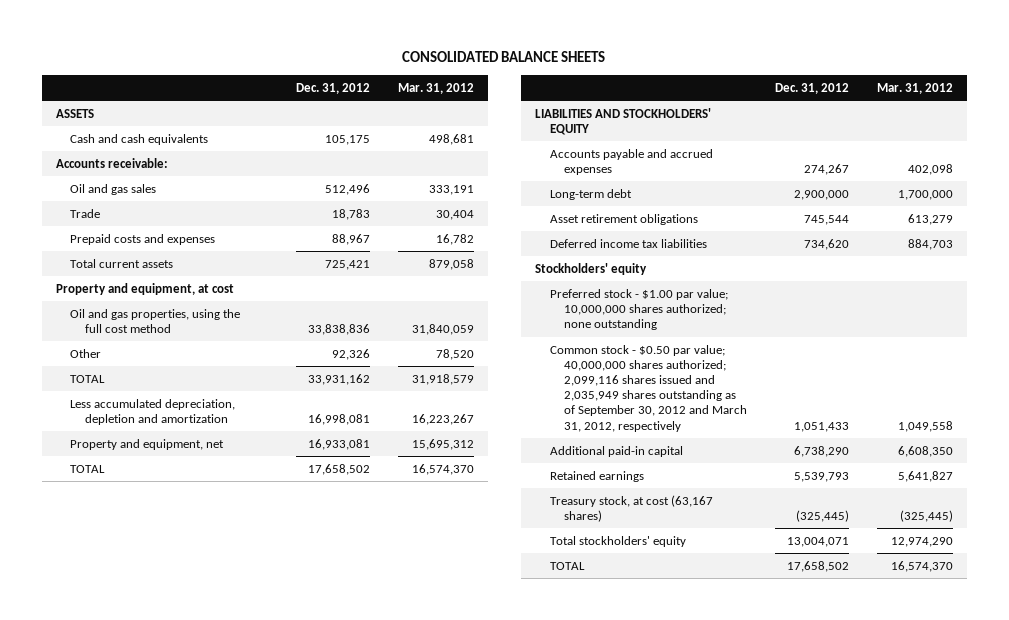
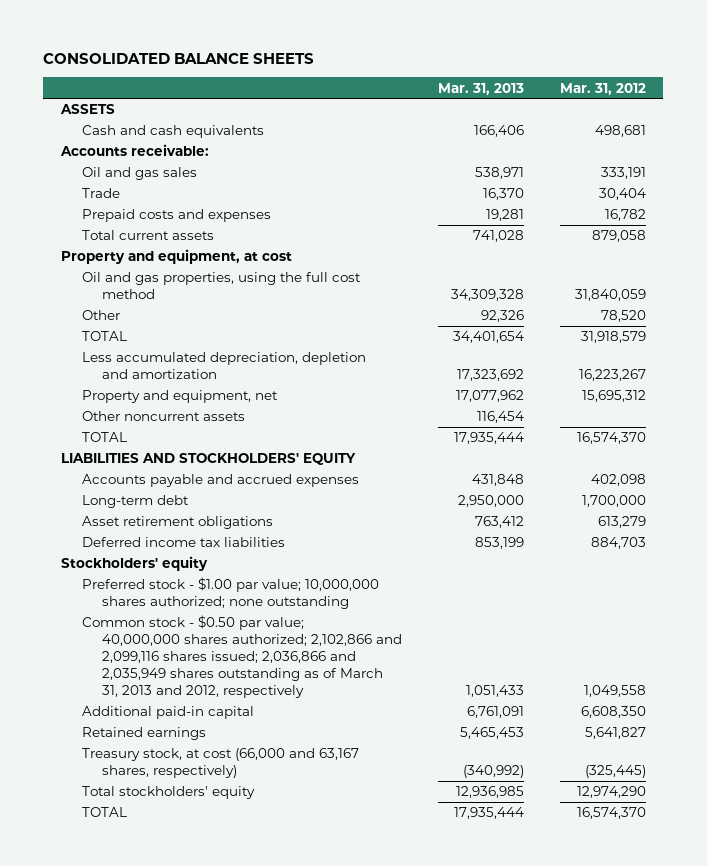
- | Dec. 31, 2012 | Mar. 31, 2012
+ | Mar. 31, 2013 | Mar. 31, 2012
+ Other noncurrent assets | 116,454 |
- Common stock - $0.50 par value; 40,000,000 shares authorized; 2,099,116 shares issued and 2,035,949 shares outstanding as of September 30, 2012 and March 31, 2012, respectively | 1,051,433 | 1,049,558
+ Common stock - $0.50 par value; 40,000,000 shares authorized; 2,102,866 and 2,099,116 shares issued; 2,036,866 and 2,035,949 shares outstanding as of March 31, 2013 and 2012, respectively | 1,051,433 | 1,049,558
- Treasury stock, at cost (63,167 shares) | (325,445) | (325,445)
+ Treasury stock, at cost (66,000 and 63,167 shares, respectively) | (340,992) | (325,445)

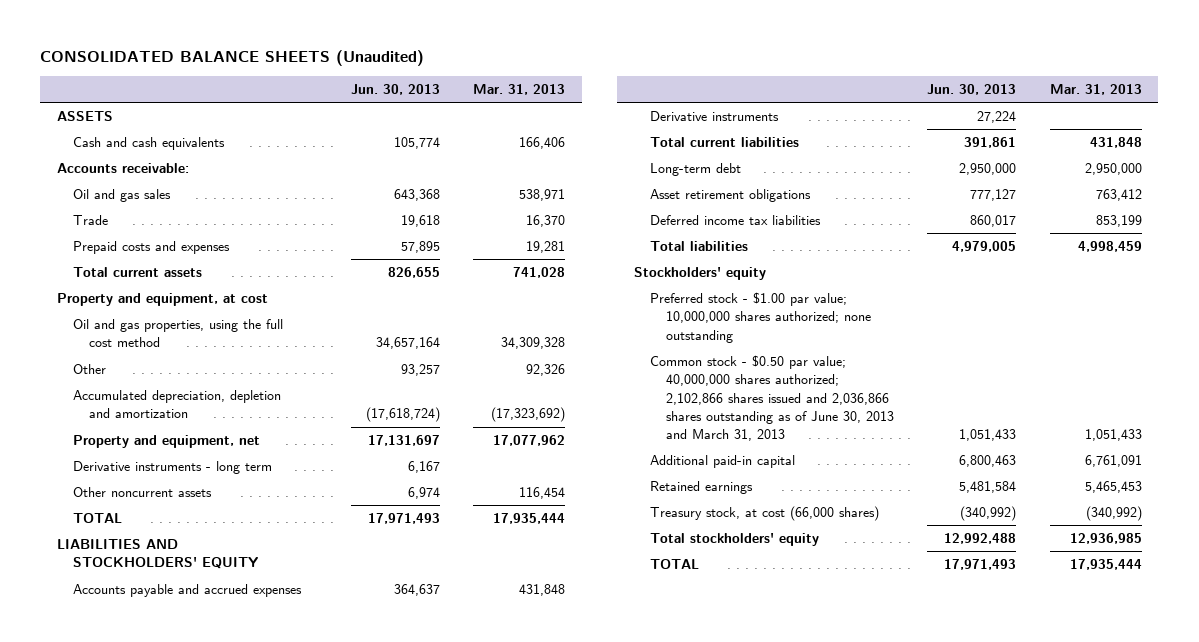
- CONSOLIDATED BALANCE SHEETS
+ CONSOLIDATED BALANCE SHEETS (Unaudited)
- | Mar. 31, 2013 | Mar. 31, 2012
+ | Jun. 30, 2013 | Mar. 31, 2013
- TOTAL | 34,401,654 | 31,918,579
- Less accumulated depreciation, depletion and amortization | 17,323,692 | 16,223,267
+ Accumulated depreciation, depletion and amortization | (17,618,724) | (17,323,692)
+ Derivative instruments - long term | 6,167 |
+ Derivative instruments | 27,224 |
+ Total current liabilities | 391,861 | 431,848
+ Total liabilities | 4,979,005 | 4,998,459
- Common stock - $0.50 par value; 40,000,000 shares authorized; 2,102,866 and 2,099,116 shares issued; 2,036,866 and 2,035,949 shares outstanding as of March 31, 2013 and 2012, respectively | 1,051,433 | 1,049,558
+ Common stock - $0.50 par value; 40,000,000 shares authorized; 2,102,866 shares issued and 2,036,866 shares outstanding as of June 30, 2013 and March 31, 2013 | 1,051,433 | 1,051,433
- Treasury stock, at cost (66,000 and 63,167 shares, respectively) | (340,992) | (325,445)
+ Treasury stock, at cost (66,000 shares) | (340,992) | (340,992)

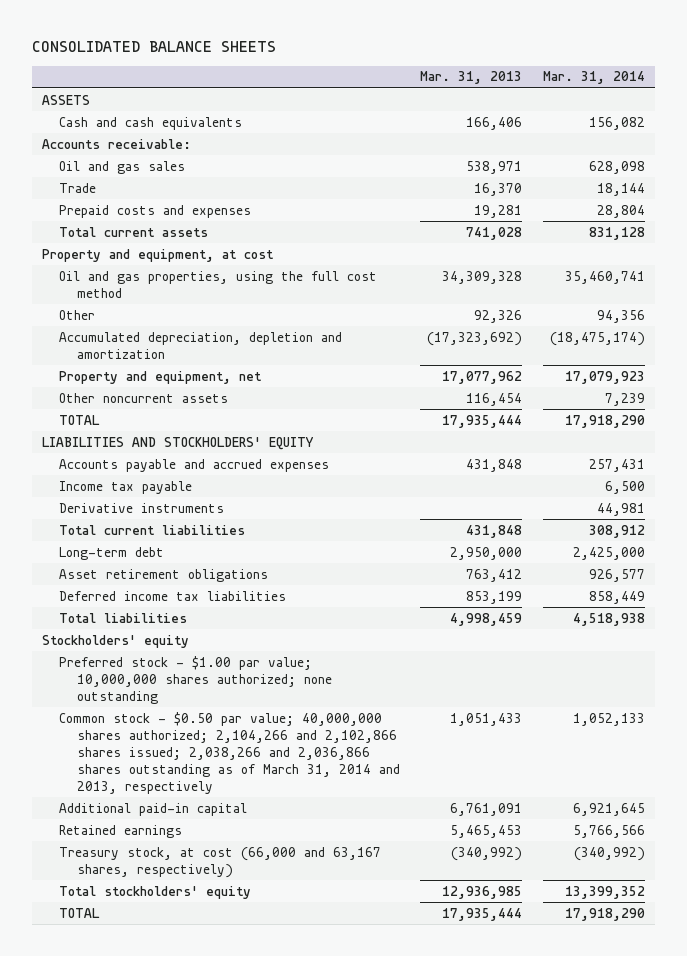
- CONSOLIDATED BALANCE SHEETS (Unaudited)
+ CONSOLIDATED BALANCE SHEETS
- | Jun. 30, 2013 | Mar. 31, 2013
+ | Mar. 31, 2013 | Mar. 31, 2014
- Derivative instruments - long term | 6,167 |
+ Income tax payable | | 6,500
- Common stock - $0.50 par value; 40,000,000 shares authorized; 2,102,866 shares issued and 2,036,866 shares outstanding as of June 30, 2013 and March 31, 2013 | 1,051,433 | 1,051,433
+ Common stock - $0.50 par value; 40,000,000 shares authorized; 2,104,266 and 2,102,866 shares issued; 2,038,266 and 2,036,866 shares outstanding as of March 31, 2014 and 2013, respectively | 1,051,433 | 1,052,133
- Treasury stock, at cost (66,000 shares) | (340,992) | (340,992)
+ Treasury stock, at cost (66,000 and 63,167 shares, respectively) | (340,992) | (340,992)

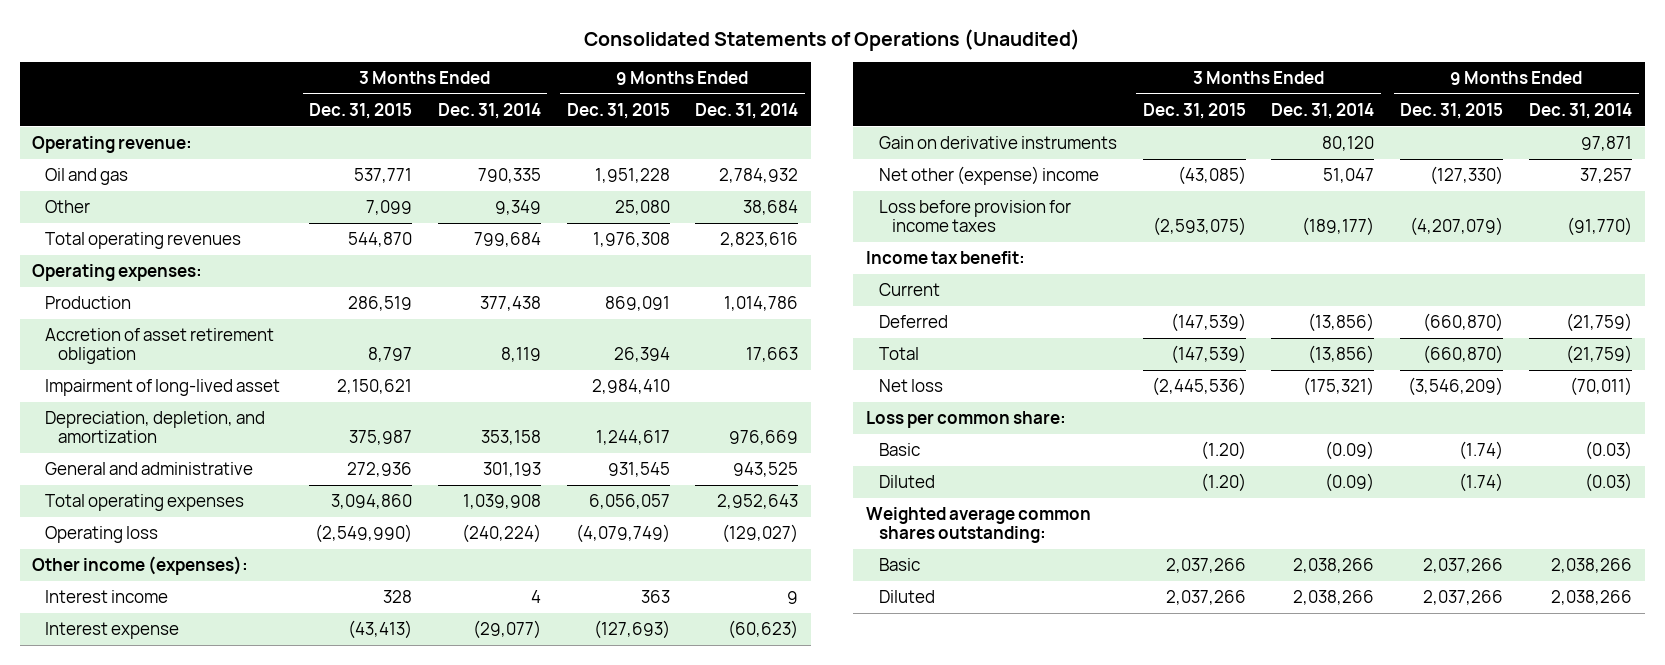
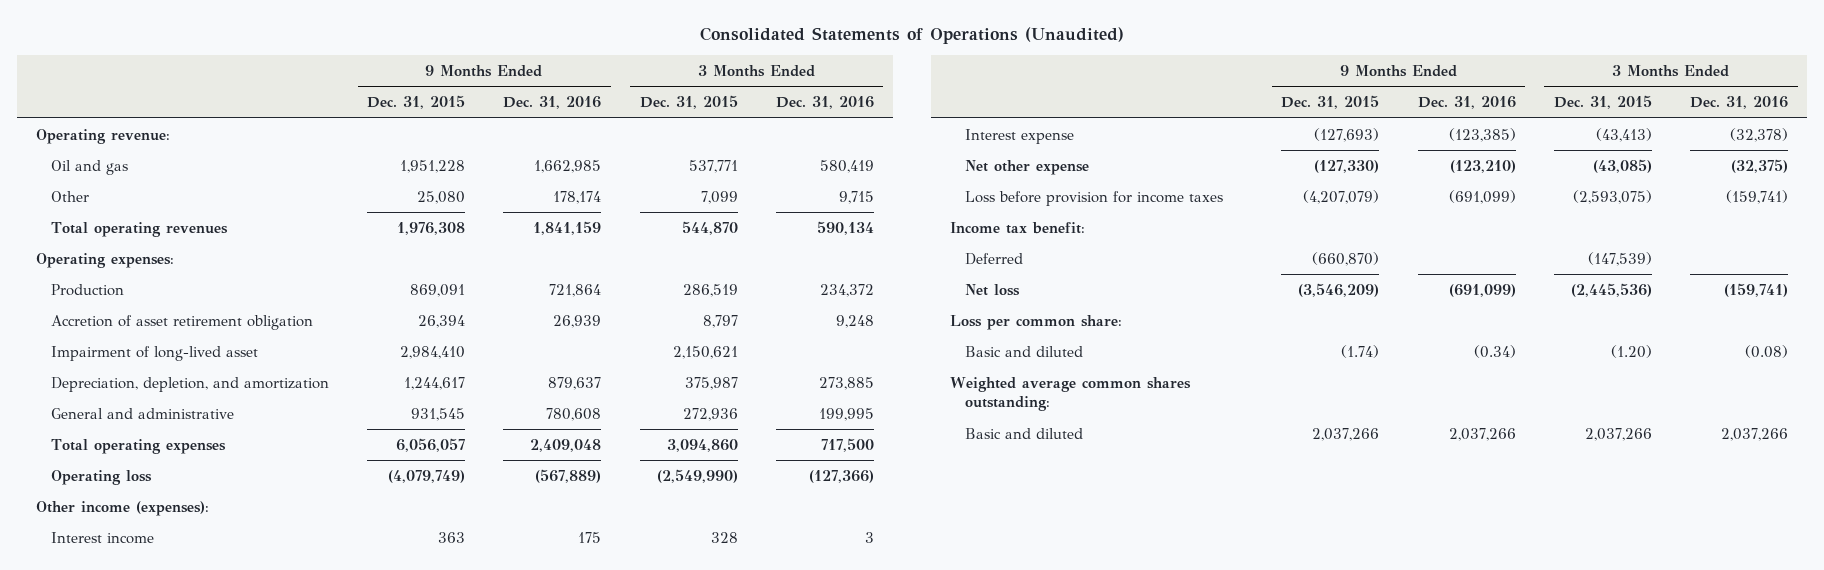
- | 3 Months Ended Dec. 31, 2015 | 3 Months Ended Dec. 31, 2014 | 9 Months Ended Dec. 31, 2015 | 9 Months Ended Dec. 31, 2014
+ | 9 Months Ended Dec. 31, 2015 | 9 Months Ended Dec. 31, 2016 | 3 Months Ended Dec. 31, 2015 | 3 Months Ended Dec. 31, 2016
- Gain on derivative instruments | | 80,120 | | 97,871
- Net other (expense) income | (43,085) | 51,047 | (127,330) | 37,257
+ Net other expense | (127,330) | (123,210) | (43,085) | (32,375)
- Current
- Total | (147,539) | (13,856) | (660,870) | (21,759)
- Basic | (1.20) | (0.09) | (1.74) | (0.03)
- Diluted | (1.20) | (0.09) | (1.74) | (0.03)
+ Basic and diluted | (1.74) | (0.34) | (1.20) | (0.08)
- Basic | 2,037,266 | 2,038,266 | 2,037,266 | 2,038,266
- Diluted | 2,037,266 | 2,038,266 | 2,037,266 | 2,038,266
+ Basic and diluted | 2,037,266 | 2,037,266 | 2,037,266 | 2,037,266

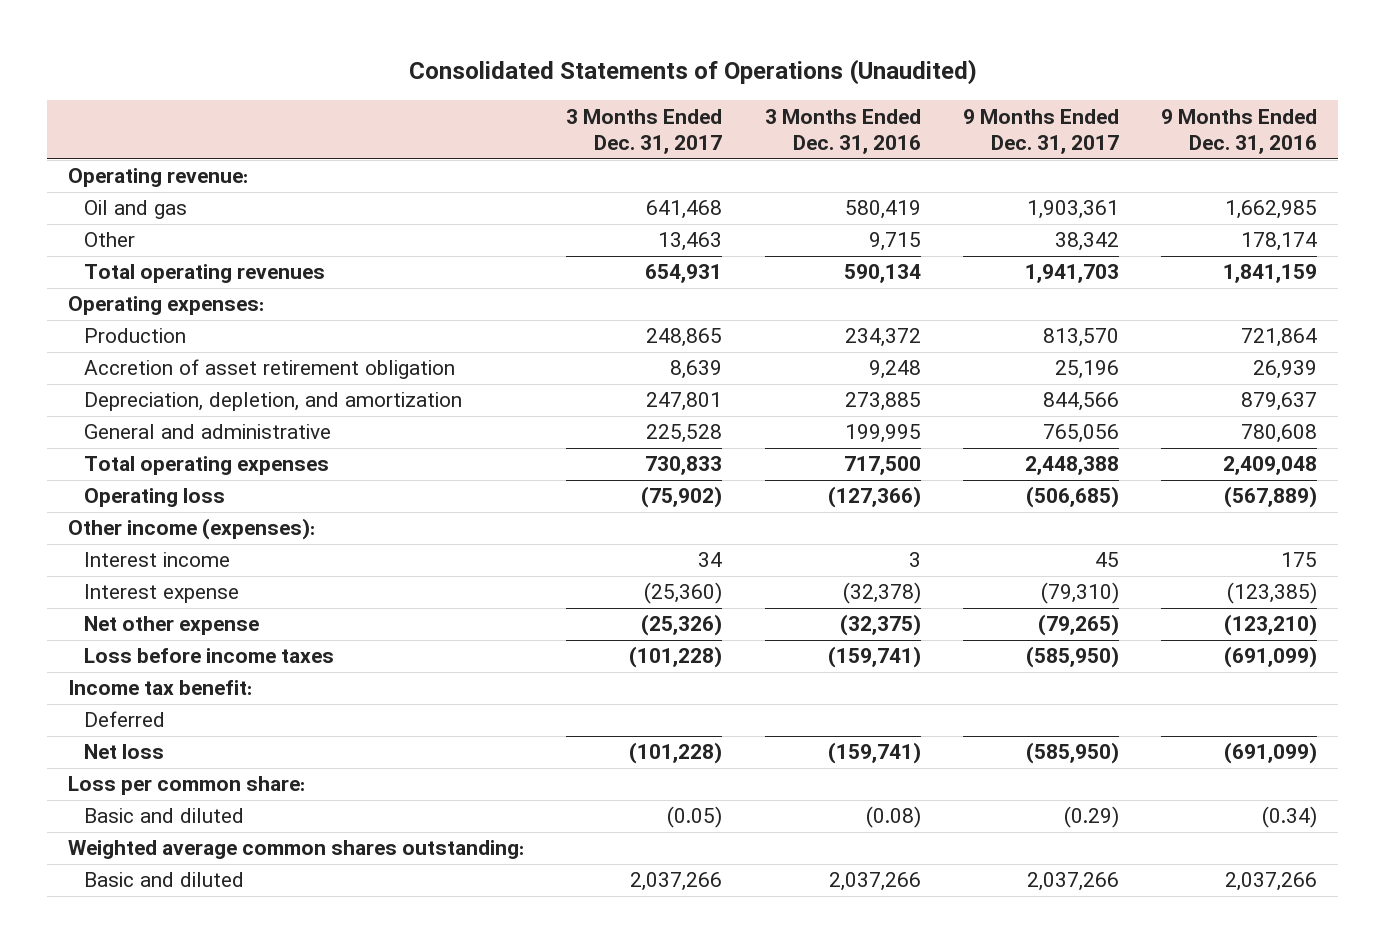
- | 9 Months Ended Dec. 31, 2015 | 9 Months Ended Dec. 31, 2016 | 3 Months Ended Dec. 31, 2015 | 3 Months Ended Dec. 31, 2016
+ | 3 Months Ended Dec. 31, 2017 | 3 Months Ended Dec. 31, 2016 | 9 Months Ended Dec. 31, 2017 | 9 Months Ended Dec. 31, 2016
- Impairment of long-lived asset | 2,984,410 | | 2,150,621 |
- Loss before provision for income taxes | (4,207,079) | (691,099) | (2,593,075) | (159,741)
+ Loss before income taxes | (101,228) | (159,741) | (585,950) | (691,099)

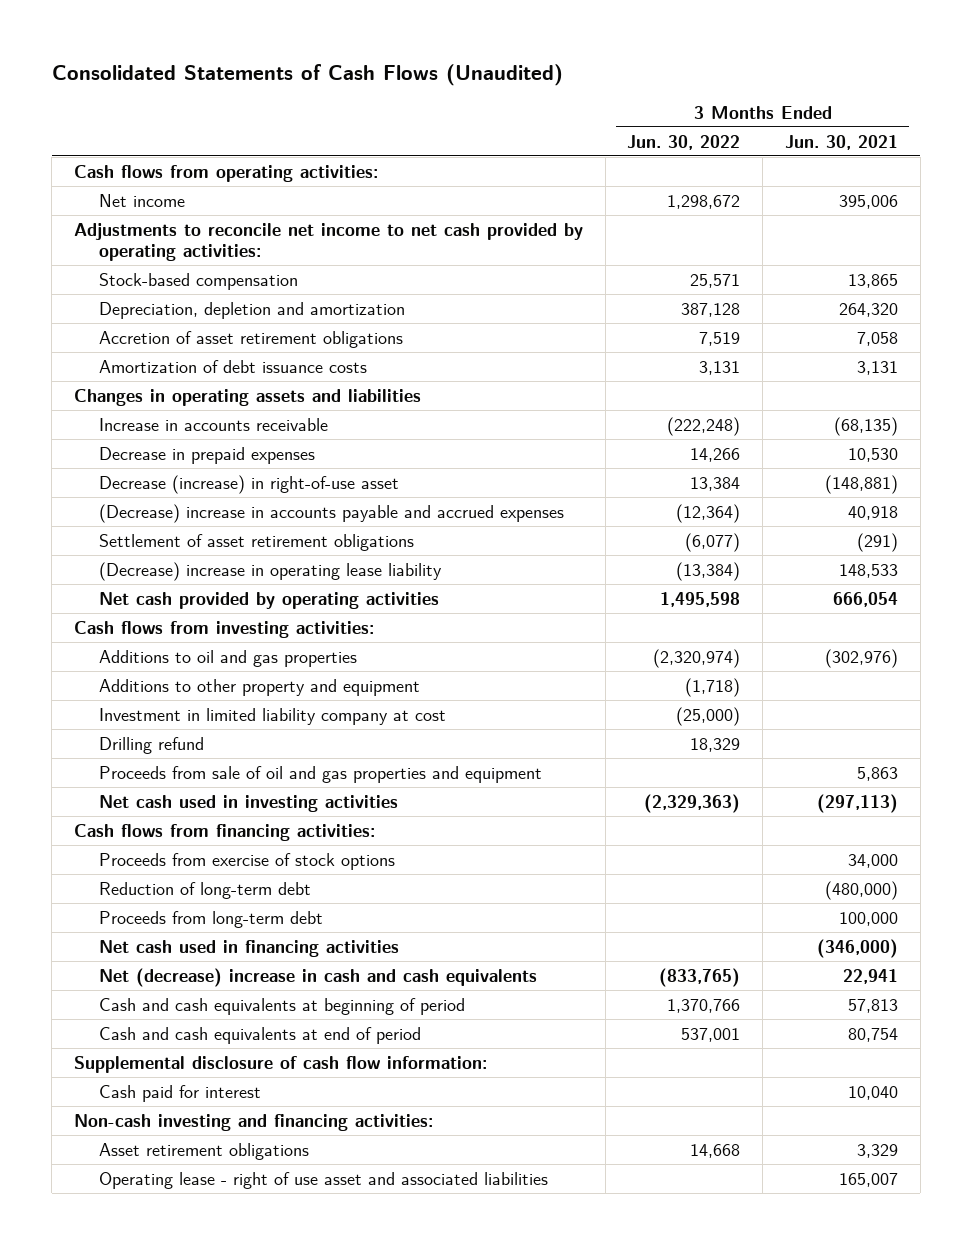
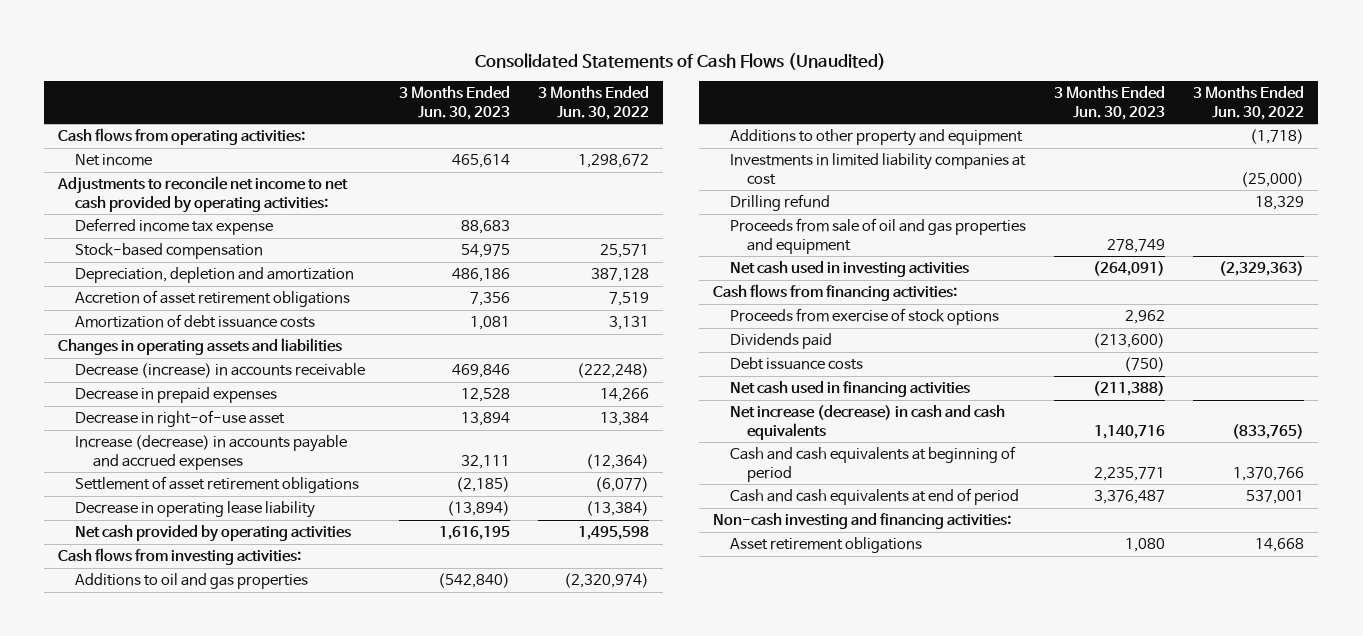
- | 3 Months Ended Jun. 30, 2022 | 3 Months Ended Jun. 30, 2021
+ | 3 Months Ended Jun. 30, 2023 | 3 Months Ended Jun. 30, 2022
+ Deferred income tax expense | 88,683 |
- Increase in accounts receivable | (222,248) | (68,135)
+ Decrease (increase) in accounts receivable | 469,846 | (222,248)
- Decrease (increase) in right-of-use asset | 13,384 | (148,881)
- (Decrease) increase in accounts payable and accrued expenses | (12,364) | 40,918
+ Decrease in right-of-use asset | 13,894 | 13,384
+ Increase (decrease) in accounts payable and accrued expenses | 32,111 | (12,364)
- (Decrease) increase in operating lease liability | (13,384) | 148,533
+ Decrease in operating lease liability | (13,894) | (13,384)
- Investment in limited liability company at cost | (25,000) |
+ Investments in limited liability companies at cost | | (25,000)
- Reduction of long-term debt | | (480,000)
- Proceeds from long-term debt | | 100,000
+ Dividends paid | (213,600) |
+ Debt issuance costs | (750) |
- Net (decrease) increase in cash and cash equivalents | (833,765) | 22,941
+ Net increase (decrease) in cash and cash equivalents | 1,140,716 | (833,765)
- Supplemental disclosure of cash flow information:
- Cash paid for interest | | 10,040
- Operating lease - right of use asset and associated liabilities | | 165,007

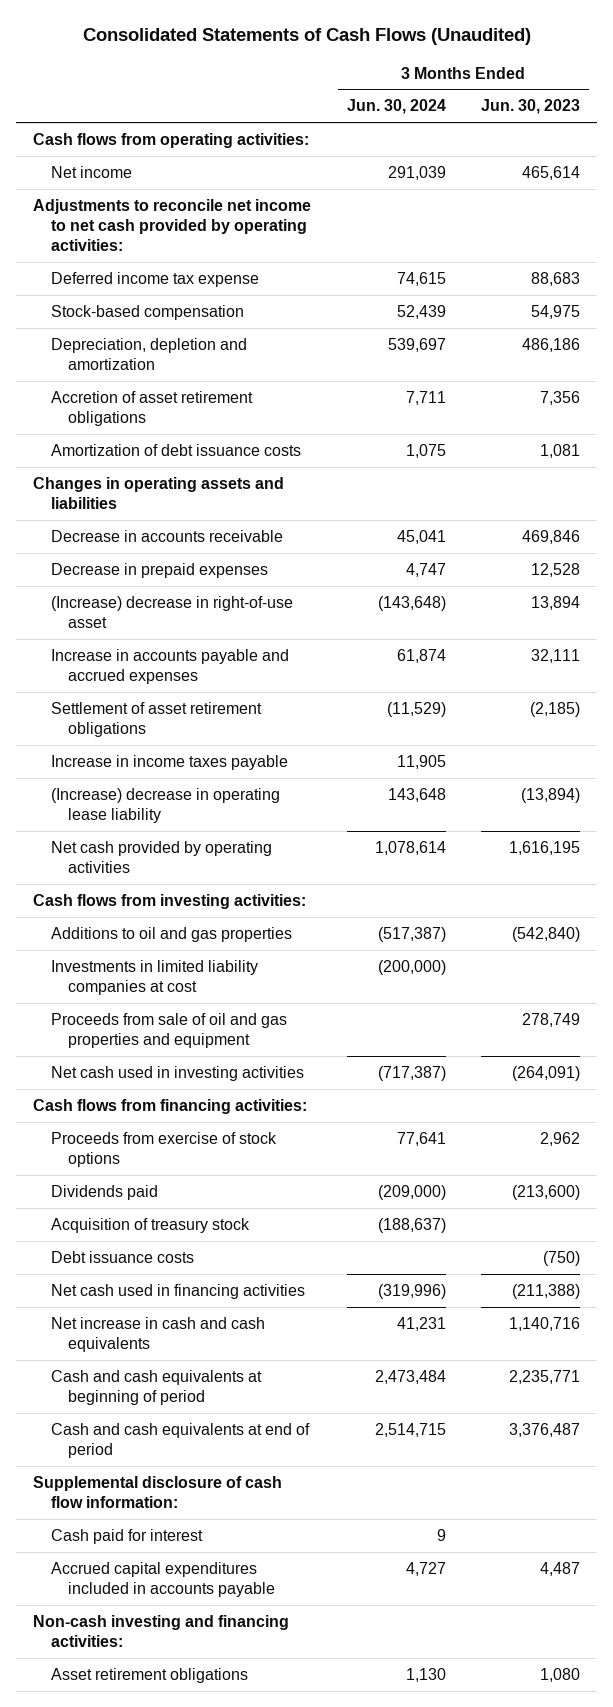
- | 3 Months Ended Jun. 30, 2023 | 3 Months Ended Jun. 30, 2022
+ | 3 Months Ended Jun. 30, 2024 | 3 Months Ended Jun. 30, 2023
- Decrease (increase) in accounts receivable | 469,846 | (222,248)
+ Decrease in accounts receivable | 45,041 | 469,846
- Decrease in right-of-use asset | 13,894 | 13,384
- Increase (decrease) in accounts payable and accrued expenses | 32,111 | (12,364)
+ (Increase) decrease in right-of-use asset | (143,648) | 13,894
+ Increase in accounts payable and accrued expenses | 61,874 | 32,111
- Decrease in operating lease liability | (13,894) | (13,384)
+ Increase in income taxes payable | 11,905 |
+ (Increase) decrease in operating lease liability | 143,648 | (13,894)
- Additions to other property and equipment | | (1,718)
- Drilling refund | | 18,329
+ Acquisition of treasury stock | (188,637) |
- Net increase (decrease) in cash and cash equivalents | 1,140,716 | (833,765)
+ Net increase in cash and cash equivalents | 41,231 | 1,140,716
+ Supplemental disclosure of cash flow information:
+ Cash paid for interest | 9 |
+ Accrued capital expenditures included in accounts payable | 4,727 | 4,487

